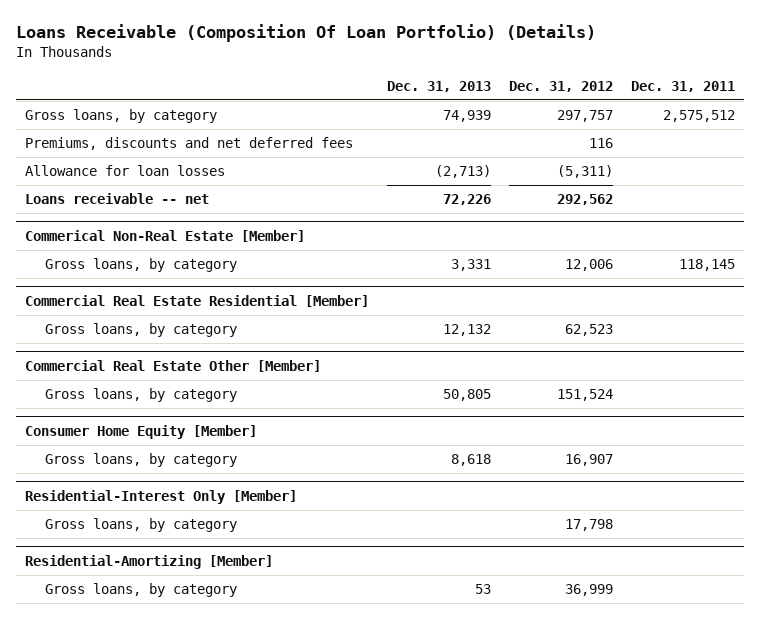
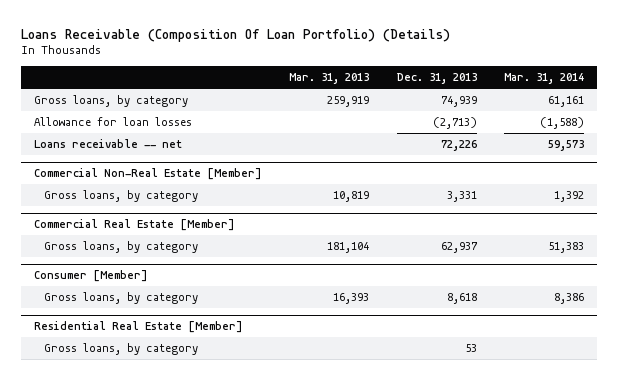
- | Dec. 31, 2013 | Dec. 31, 2012 | Dec. 31, 2011
+ | Mar. 31, 2013 | Dec. 31, 2013 | Mar. 31, 2014
- Premiums, discounts and net deferred fees | | 116 |
- Commerical Non-Real Estate [Member]
+ Commercial Non-Real Estate [Member]
- Commercial Real Estate Residential [Member]
- Gross loans, by category | 12,132 | 62,523 |
- Commercial Real Estate Other [Member]
- Gross loans, by category | 50,805 | 151,524 |
- Consumer Home Equity [Member]
+ Commercial Real Estate [Member]
+ Gross loans, by category | 181,104 | 62,937 | 51,383
+ Consumer [Member]
- Residential-Interest Only [Member]
- Gross loans, by category | | 17,798 |
- Residential-Amortizing [Member]
+ Residential Real Estate [Member]

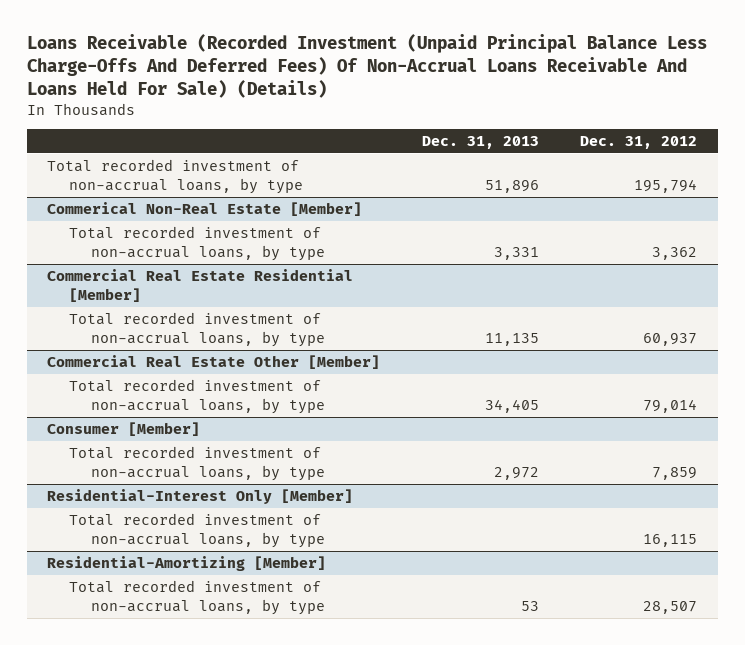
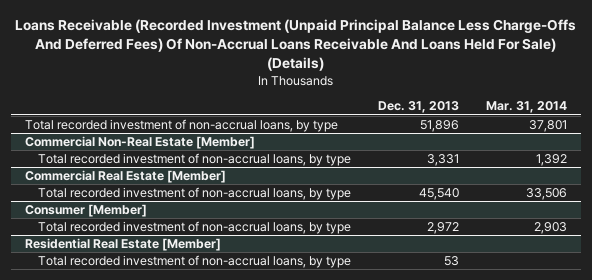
- | Dec. 31, 2013 | Dec. 31, 2012
+ | Dec. 31, 2013 | Mar. 31, 2014
- Commerical Non-Real Estate [Member]
+ Commercial Non-Real Estate [Member]
- Commercial Real Estate Residential [Member]
- Total recorded investment of non-accrual loans, by type | 11,135 | 60,937
- Commercial Real Estate Other [Member]
- Total recorded investment of non-accrual loans, by type | 34,405 | 79,014
+ Commercial Real Estate [Member]
+ Total recorded investment of non-accrual loans, by type | 45,540 | 33,506
- Residential-Interest Only [Member]
- Total recorded investment of non-accrual loans, by type | | 16,115
- Residential-Amortizing [Member]
+ Residential Real Estate [Member]

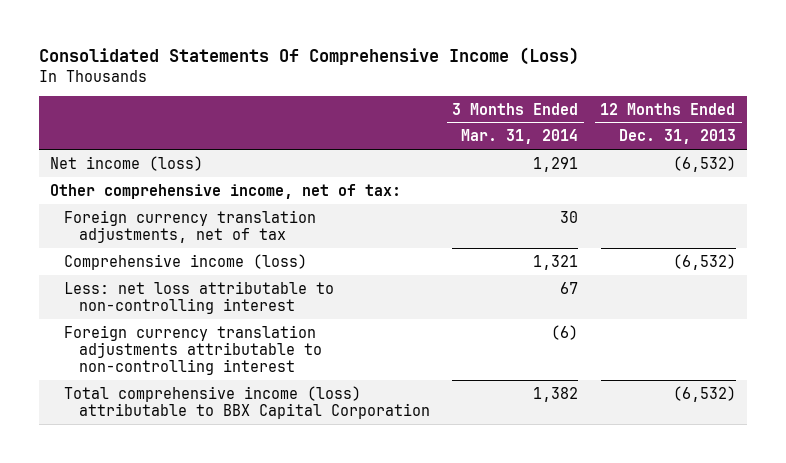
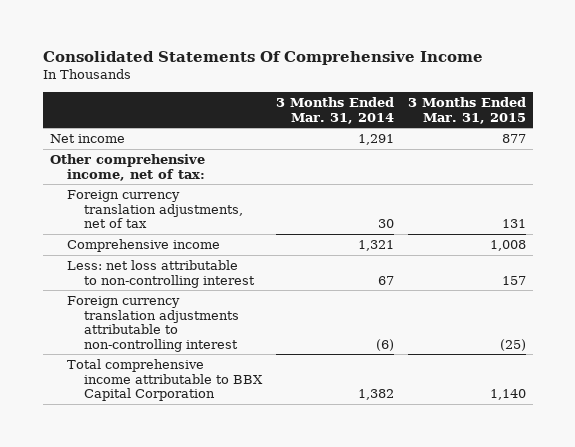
- Consolidated Statements Of Comprehensive Income (Loss)
+ Consolidated Statements Of Comprehensive Income
- | 3 Months Ended Mar. 31, 2014 | 12 Months Ended Dec. 31, 2013
+ | 3 Months Ended Mar. 31, 2014 | 3 Months Ended Mar. 31, 2015
- Net income (loss) | 1,291 | (6,532)
+ Net income | 1,291 | 877
- Comprehensive income (loss) | 1,321 | (6,532)
+ Comprehensive income | 1,321 | 1,008
- Total comprehensive income (loss) attributable to BBX Capital Corporation | 1,382 | (6,532)
+ Total comprehensive income attributable to BBX Capital Corporation | 1,382 | 1,140

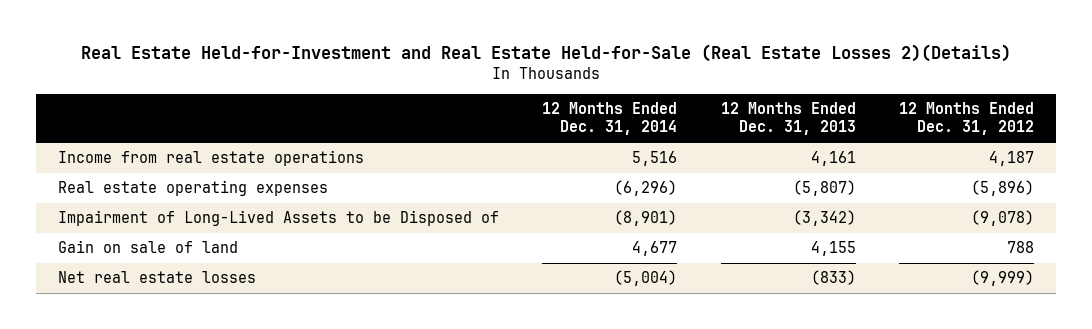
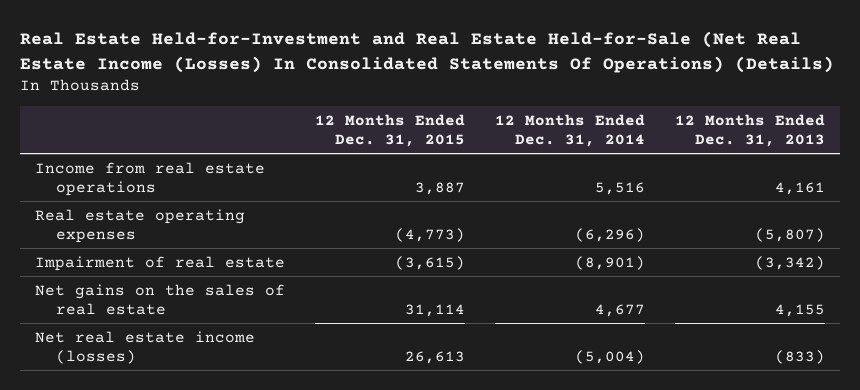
- Real Estate Held-for-Investment and Real Estate Held-for-Sale (Real Estate Losses 2)(Details)
+ Real Estate Held-for-Investment and Real Estate Held-for-Sale (Net Real Estate Income (Losses) In Consolidated Statements Of Operations) (Details)
- | 12 Months Ended Dec. 31, 2014 | 12 Months Ended Dec. 31, 2013 | 12 Months Ended Dec. 31, 2012
+ | 12 Months Ended Dec. 31, 2015 | 12 Months Ended Dec. 31, 2014 | 12 Months Ended Dec. 31, 2013
- Impairment of Long-Lived Assets to be Disposed of | (8,901) | (3,342) | (9,078)
- Gain on sale of land | 4,677 | 4,155 | 788
- Net real estate losses | (5,004) | (833) | (9,999)
+ Impairment of real estate | (3,615) | (8,901) | (3,342)
+ Net gains on the sales of real estate | 31,114 | 4,677 | 4,155
+ Net real estate income (losses) | 26,613 | (5,004) | (833)

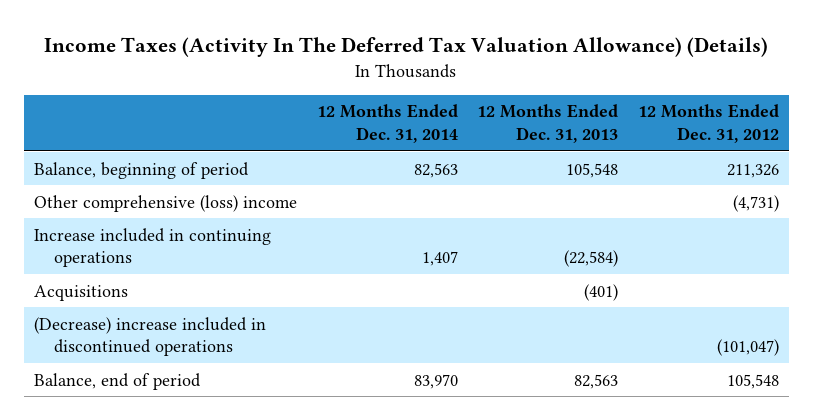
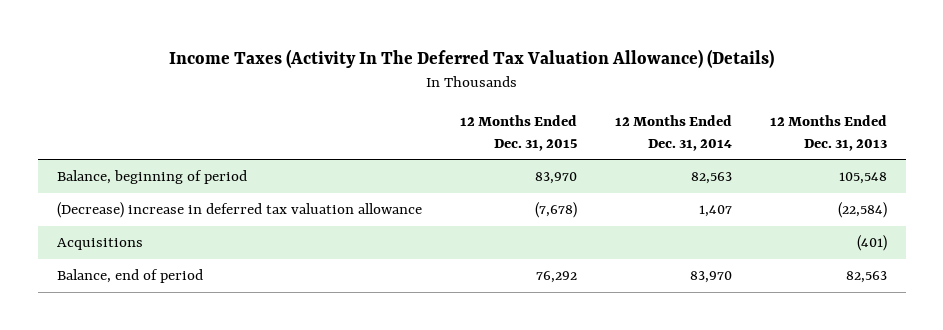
- | 12 Months Ended Dec. 31, 2014 | 12 Months Ended Dec. 31, 2013 | 12 Months Ended Dec. 31, 2012
+ | 12 Months Ended Dec. 31, 2015 | 12 Months Ended Dec. 31, 2014 | 12 Months Ended Dec. 31, 2013
- Other comprehensive (loss) income | | | (4,731)
- Increase included in continuing operations | 1,407 | (22,584) |
+ (Decrease) increase in deferred tax valuation allowance | (7,678) | 1,407 | (22,584)
- (Decrease) increase included in discontinued operations | | | (101,047)

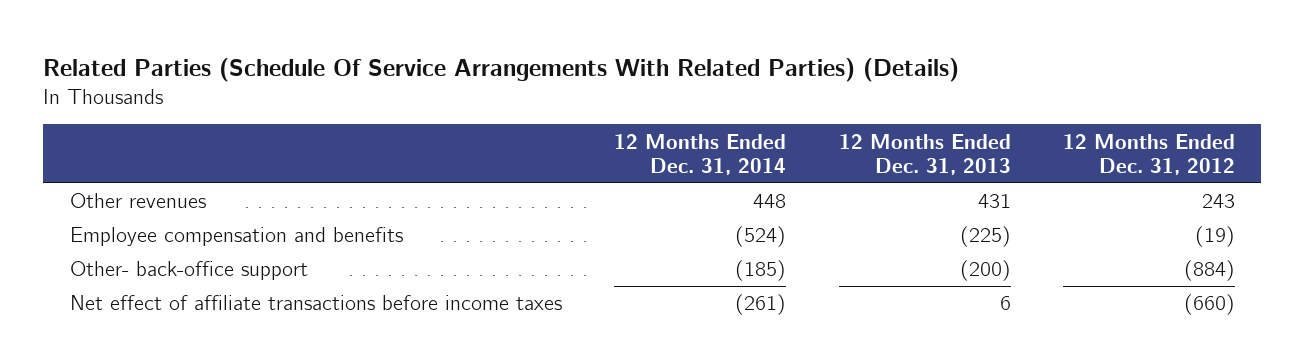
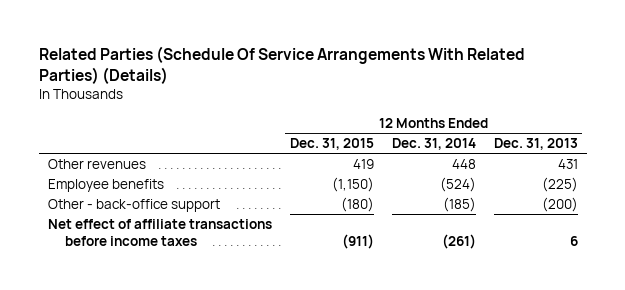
- | 12 Months Ended Dec. 31, 2014 | 12 Months Ended Dec. 31, 2013 | 12 Months Ended Dec. 31, 2012
+ | 12 Months Ended Dec. 31, 2015 | 12 Months Ended Dec. 31, 2014 | 12 Months Ended Dec. 31, 2013
- Employee compensation and benefits | (524) | (225) | (19)
- Other- back-office support | (185) | (200) | (884)
+ Employee benefits | (1,150) | (524) | (225)
+ Other - back-office support | (180) | (185) | (200)

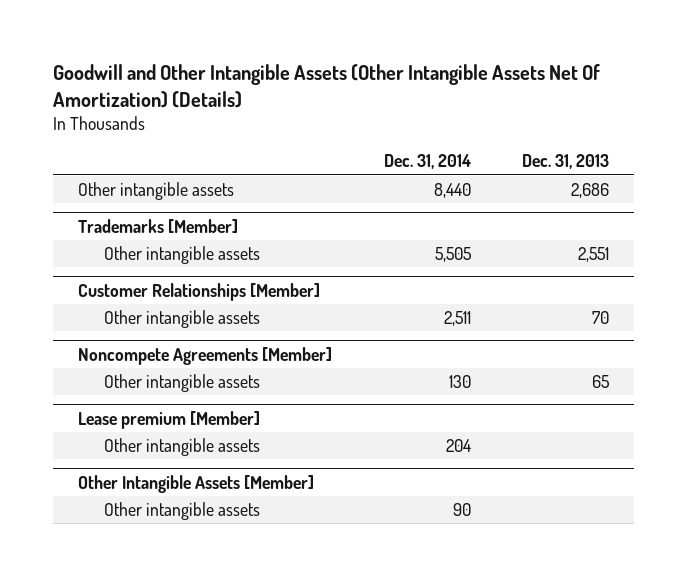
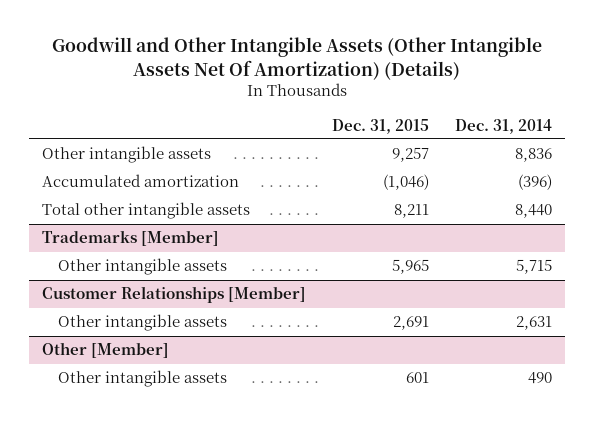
- | Dec. 31, 2014 | Dec. 31, 2013
+ | Dec. 31, 2015 | Dec. 31, 2014
- Other intangible assets | 8,440 | 2,686
+ Other intangible assets | 9,257 | 8,836
+ Accumulated amortization | (1,046) | (396)
+ Total other intangible assets | 8,211 | 8,440
@ Trademarks [Member]
- Other intangible assets | 5,505 | 2,551
+ Other intangible assets | 5,965 | 5,715
@ Customer Relationships [Member]
- Other intangible assets | 2,511 | 70
- Noncompete Agreements [Member]
- Other intangible assets | 130 | 65
- Lease premium [Member]
- Other intangible assets | 204 |
- Other Intangible Assets [Member]
- Other intangible assets | 90 |
@ Customer Relationships [Member]
+ Other intangible assets | 2,691 | 2,631
+ Other [Member]
+ Other intangible assets | 601 | 490

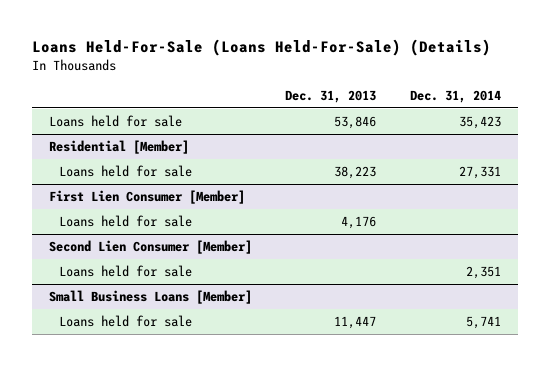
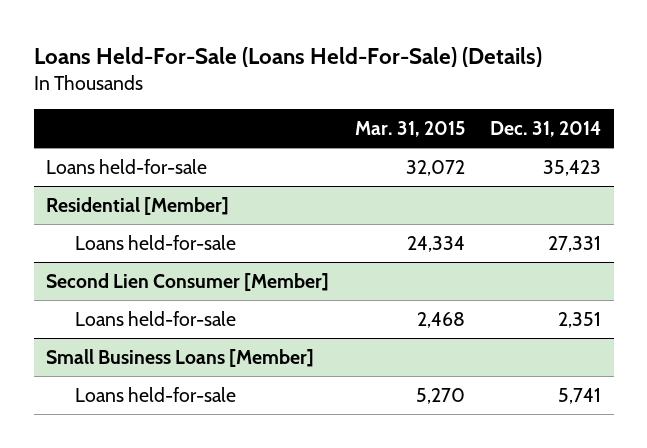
- | Dec. 31, 2013 | Dec. 31, 2014
+ | Mar. 31, 2015 | Dec. 31, 2014
- Loans held for sale | 53,846 | 35,423
+ Loans held-for-sale | 32,072 | 35,423
@ Residential [Member]
- Loans held for sale | 38,223 | 27,331
- First Lien Consumer [Member]
- Loans held for sale | 4,176 |
@ Residential [Member]
+ Loans held-for-sale | 24,334 | 27,331
@ Second Lien Consumer [Member]
- Loans held for sale | | 2,351
+ Loans held-for-sale | 2,468 | 2,351
@ Small Business Loans [Member]
- Loans held for sale | 11,447 | 5,741
+ Loans held-for-sale | 5,270 | 5,741

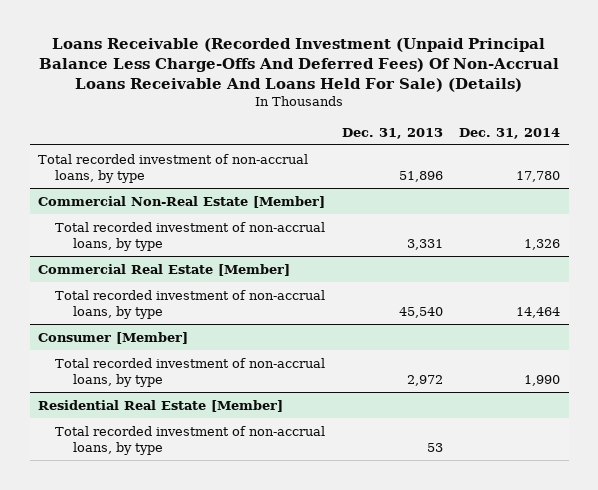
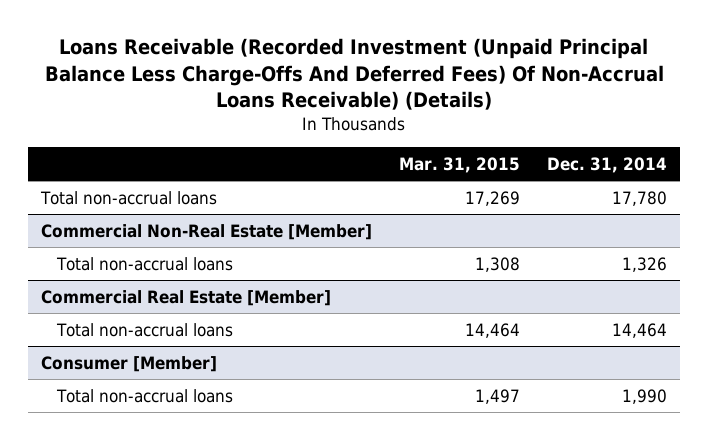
- Loans Receivable (Recorded Investment (Unpaid Principal Balance Less Charge-Offs And Deferred Fees) Of Non-Accrual Loans Receivable And Loans Held For Sale) (Details)
+ Loans Receivable (Recorded Investment (Unpaid Principal Balance Less Charge-Offs And Deferred Fees) Of Non-Accrual Loans Receivable) (Details)
- | Dec. 31, 2013 | Dec. 31, 2014
+ | Mar. 31, 2015 | Dec. 31, 2014
- Total recorded investment of non-accrual loans, by type | 51,896 | 17,780
+ Total non-accrual loans | 17,269 | 17,780
@ Commercial Non-Real Estate [Member]
- Total recorded investment of non-accrual loans, by type | 3,331 | 1,326
+ Total non-accrual loans | 1,308 | 1,326
@ Commercial Real Estate [Member]
- Total recorded investment of non-accrual loans, by type | 45,540 | 14,464
+ Total non-accrual loans | 14,464 | 14,464
@ Consumer [Member]
- Total recorded investment of non-accrual loans, by type | 2,972 | 1,990
- Residential Real Estate [Member]
- Total recorded investment of non-accrual loans, by type | 53 |
@ Consumer [Member]
+ Total non-accrual loans | 1,497 | 1,990

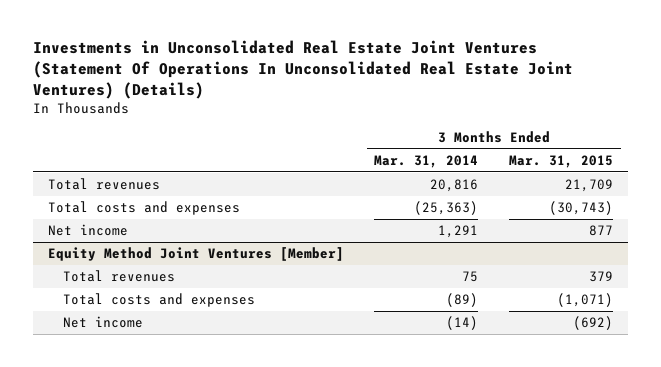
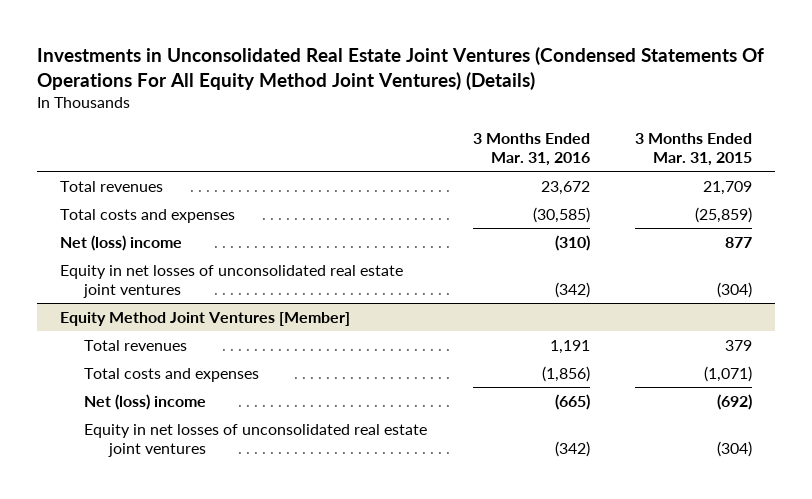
- Investments in Unconsolidated Real Estate Joint Ventures (Statement Of Operations In Unconsolidated Real Estate Joint Ventures) (Details)
+ Investments in Unconsolidated Real Estate Joint Ventures (Condensed Statements Of Operations For All Equity Method Joint Ventures) (Details)
- | 3 Months Ended Mar. 31, 2014 | 3 Months Ended Mar. 31, 2015
+ | 3 Months Ended Mar. 31, 2016 | 3 Months Ended Mar. 31, 2015
- Total costs and expenses | (25,363) | (30,743)
- Net income | 1,291 | 877
+ Total costs and expenses | (30,585) | (25,859)
+ Net (loss) income | (310) | 877
+ Equity in net losses of unconsolidated real estate joint ventures | (342) | (304)
@ Equity Method Joint Ventures [Member]
- Net income | (14) | (692)
+ Net (loss) income | (665) | (692)
+ Equity in net losses of unconsolidated real estate joint ventures | (342) | (304)

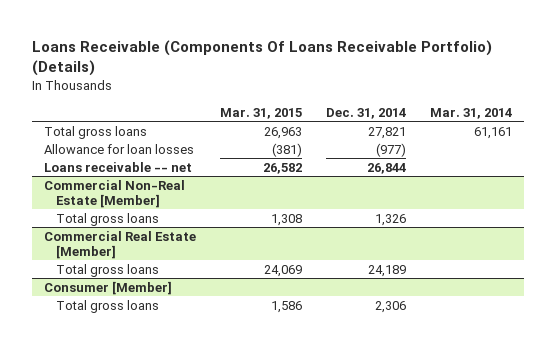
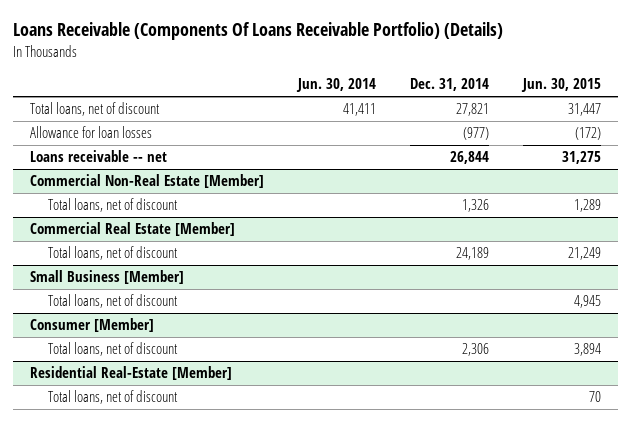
- | Mar. 31, 2015 | Dec. 31, 2014 | Mar. 31, 2014
+ | Jun. 30, 2014 | Dec. 31, 2014 | Jun. 30, 2015
- Total gross loans | 26,963 | 27,821 | 61,161
+ Total loans, net of discount | 41,411 | 27,821 | 31,447
@ Commercial Non-Real Estate [Member]
- Total gross loans | 1,308 | 1,326 |
+ Total loans, net of discount | | 1,326 | 1,289
@ Commercial Real Estate [Member]
- Total gross loans | 24,069 | 24,189 |
+ Total loans, net of discount | | 24,189 | 21,249
+ Small Business [Member]
+ Total loans, net of discount | | | 4,945
@ Consumer [Member]
- Total gross loans | 1,586 | 2,306 |
+ Total loans, net of discount | | 2,306 | 3,894
+ Residential Real-Estate [Member]
+ Total loans, net of discount | | | 70

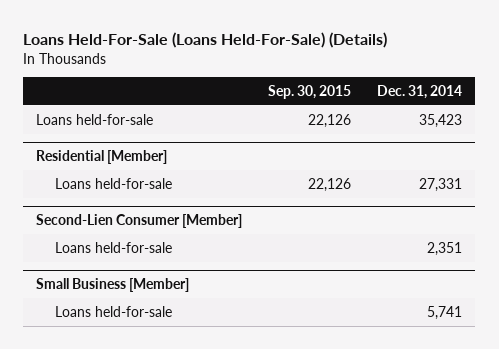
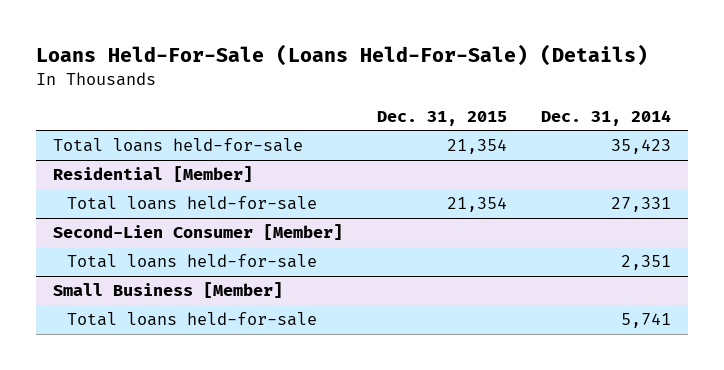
- | Sep. 30, 2015 | Dec. 31, 2014
+ | Dec. 31, 2015 | Dec. 31, 2014
- Loans held-for-sale | 22,126 | 35,423
+ Total loans held-for-sale | 21,354 | 35,423
@ Residential [Member]
- Loans held-for-sale | 22,126 | 27,331
+ Total loans held-for-sale | 21,354 | 27,331
@ Second-Lien Consumer [Member]
- Loans held-for-sale | | 2,351
+ Total loans held-for-sale | | 2,351
@ Small Business [Member]
- Loans held-for-sale | | 5,741
+ Total loans held-for-sale | | 5,741

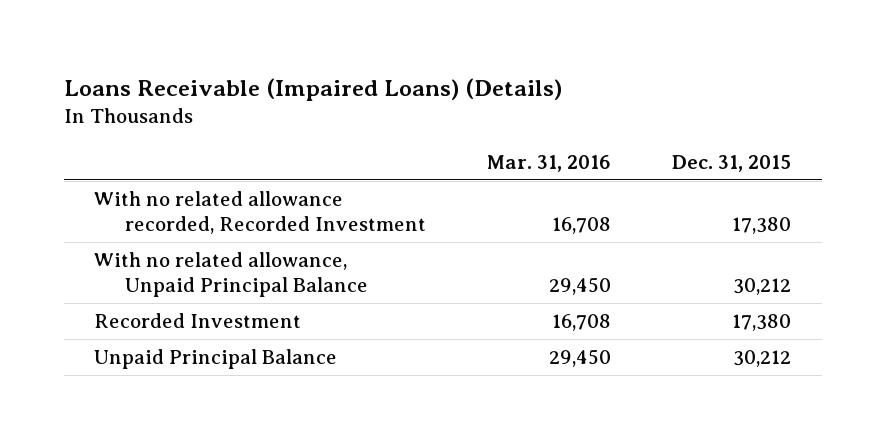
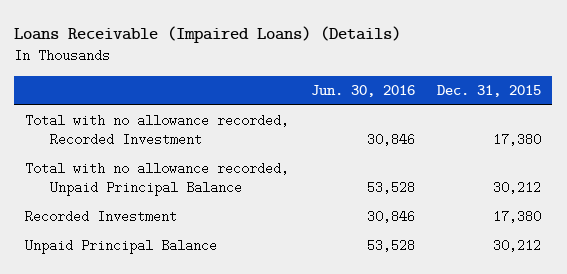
- | Mar. 31, 2016 | Dec. 31, 2015
+ | Jun. 30, 2016 | Dec. 31, 2015
- With no related allowance recorded, Recorded Investment | 16,708 | 17,380
- With no related allowance, Unpaid Principal Balance | 29,450 | 30,212
+ Total with no allowance recorded, Recorded Investment | 30,846 | 17,380
+ Total with no allowance recorded, Unpaid Principal Balance | 53,528 | 30,212

